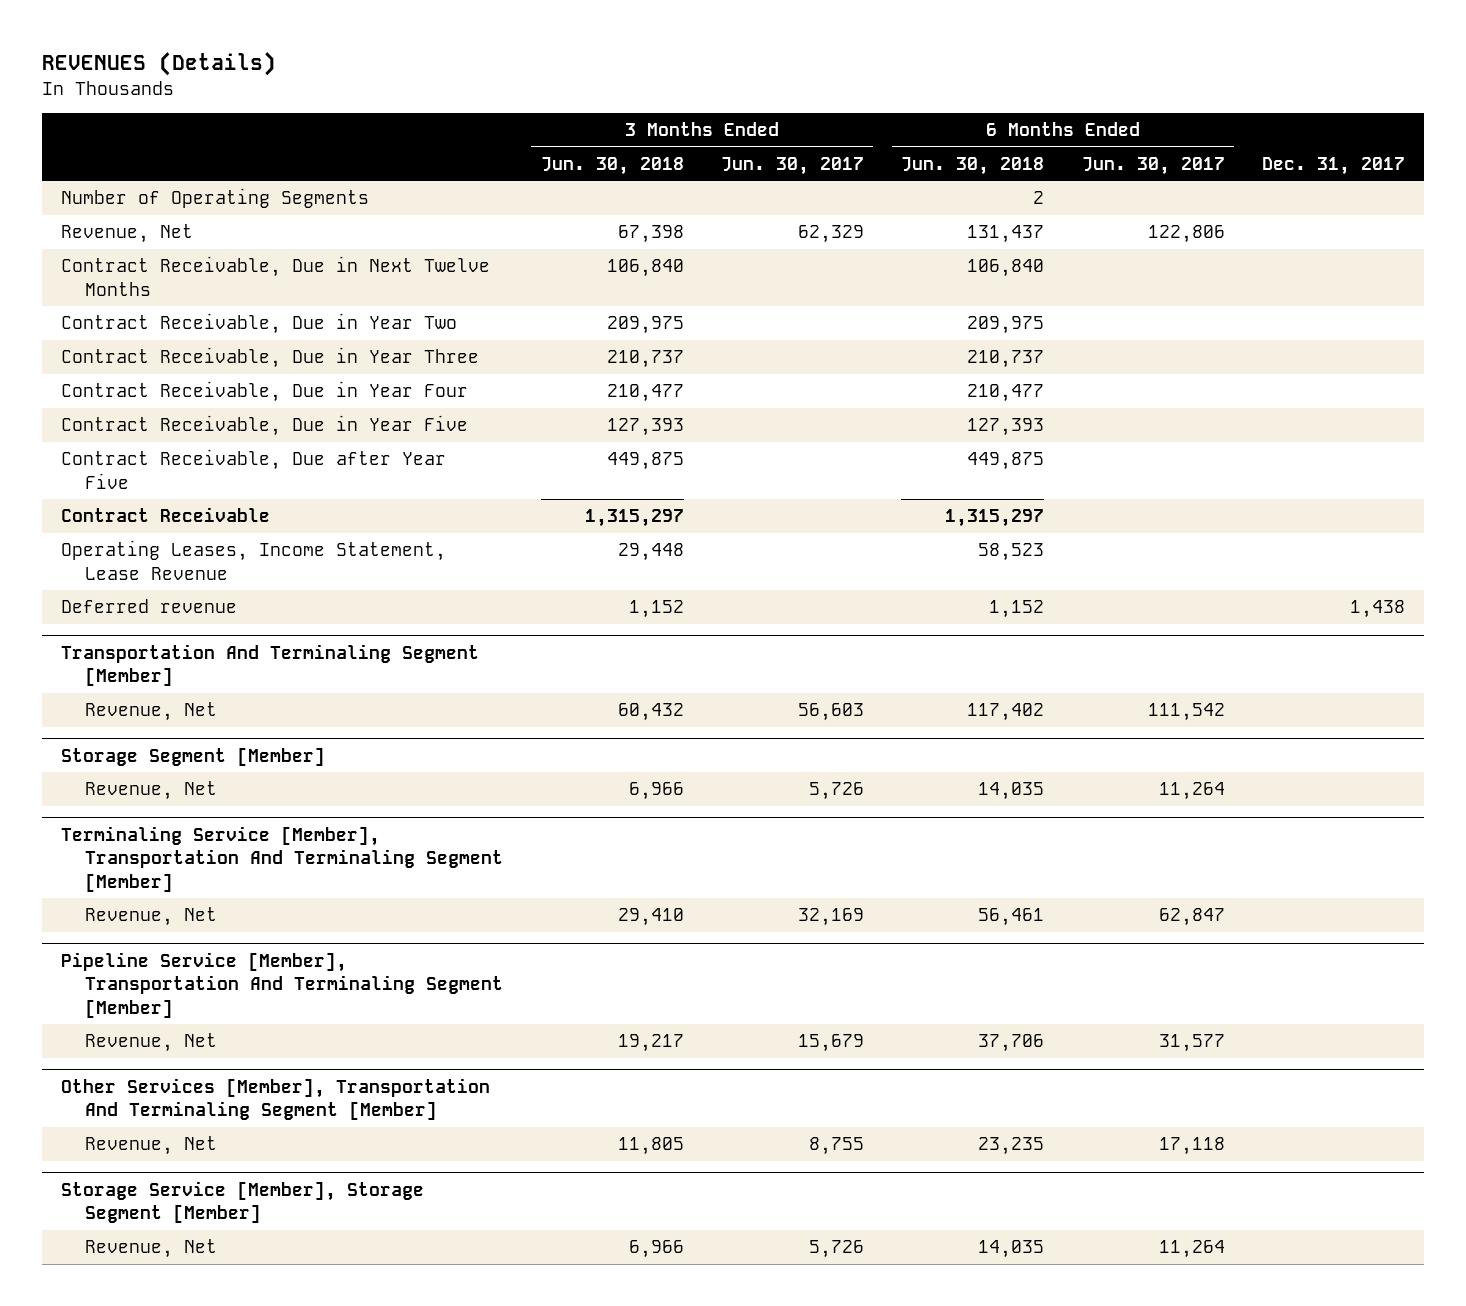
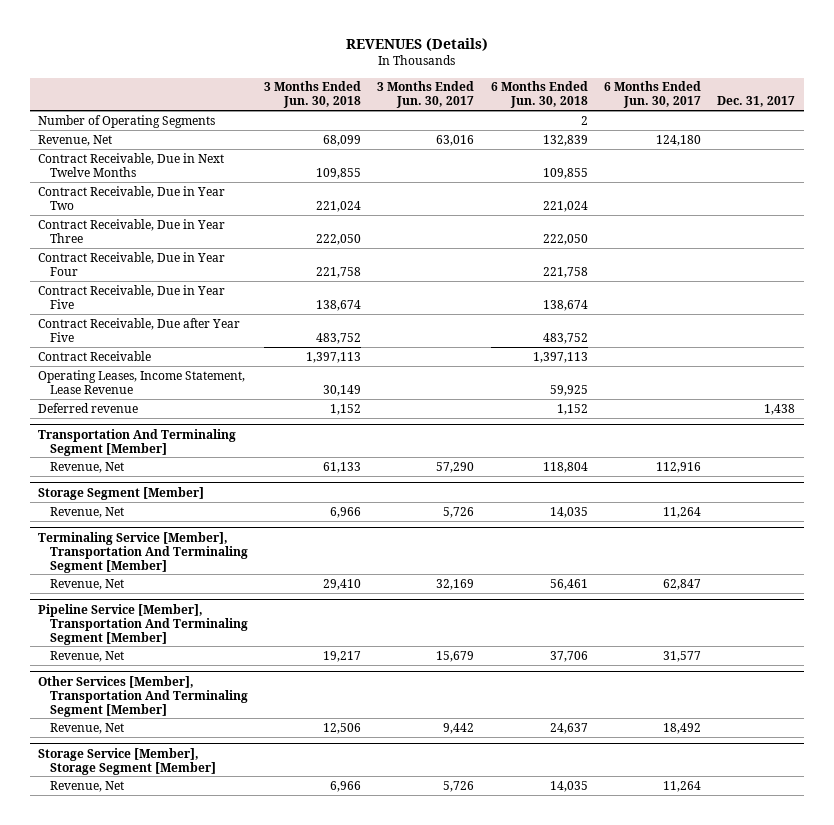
- Revenue, Net | 67,398 | 62,329 | 131,437 | 122,806 |
- Contract Receivable, Due in Next Twelve Months | 106,840 | | 106,840 | |
- Contract Receivable, Due in Year Two | 209,975 | | 209,975 | |
- Contract Receivable, Due in Year Three | 210,737 | | 210,737 | |
- Contract Receivable, Due in Year Four | 210,477 | | 210,477 | |
- Contract Receivable, Due in Year Five | 127,393 | | 127,393 | |
- Contract Receivable, Due after Year Five | 449,875 | | 449,875 | |
- Contract Receivable | 1,315,297 | | 1,315,297 | |
- Operating Leases, Income Statement, Lease Revenue | 29,448 | | 58,523 | |
+ Revenue, Net | 68,099 | 63,016 | 132,839 | 124,180 |
+ Contract Receivable, Due in Next Twelve Months | 109,855 | | 109,855 | |
+ Contract Receivable, Due in Year Two | 221,024 | | 221,024 | |
+ Contract Receivable, Due in Year Three | 222,050 | | 222,050 | |
+ Contract Receivable, Due in Year Four | 221,758 | | 221,758 | |
+ Contract Receivable, Due in Year Five | 138,674 | | 138,674 | |
+ Contract Receivable, Due after Year Five | 483,752 | | 483,752 | |
+ Contract Receivable | 1,397,113 | | 1,397,113 | |
+ Operating Leases, Income Statement, Lease Revenue | 30,149 | | 59,925 | |
@ Transportation And Terminaling Segment [Member]
- Revenue, Net | 60,432 | 56,603 | 117,402 | 111,542 |
+ Revenue, Net | 61,133 | 57,290 | 118,804 | 112,916 |
@ Other Services [Member], Transportation And Terminaling Segment [Member]
- Revenue, Net | 11,805 | 8,755 | 23,235 | 17,118 |
+ Revenue, Net | 12,506 | 9,442 | 24,637 | 18,492 |

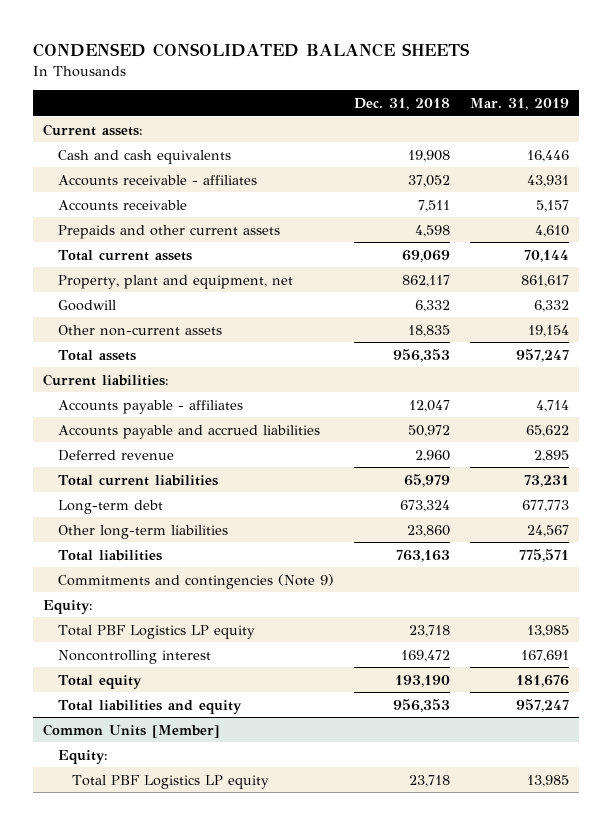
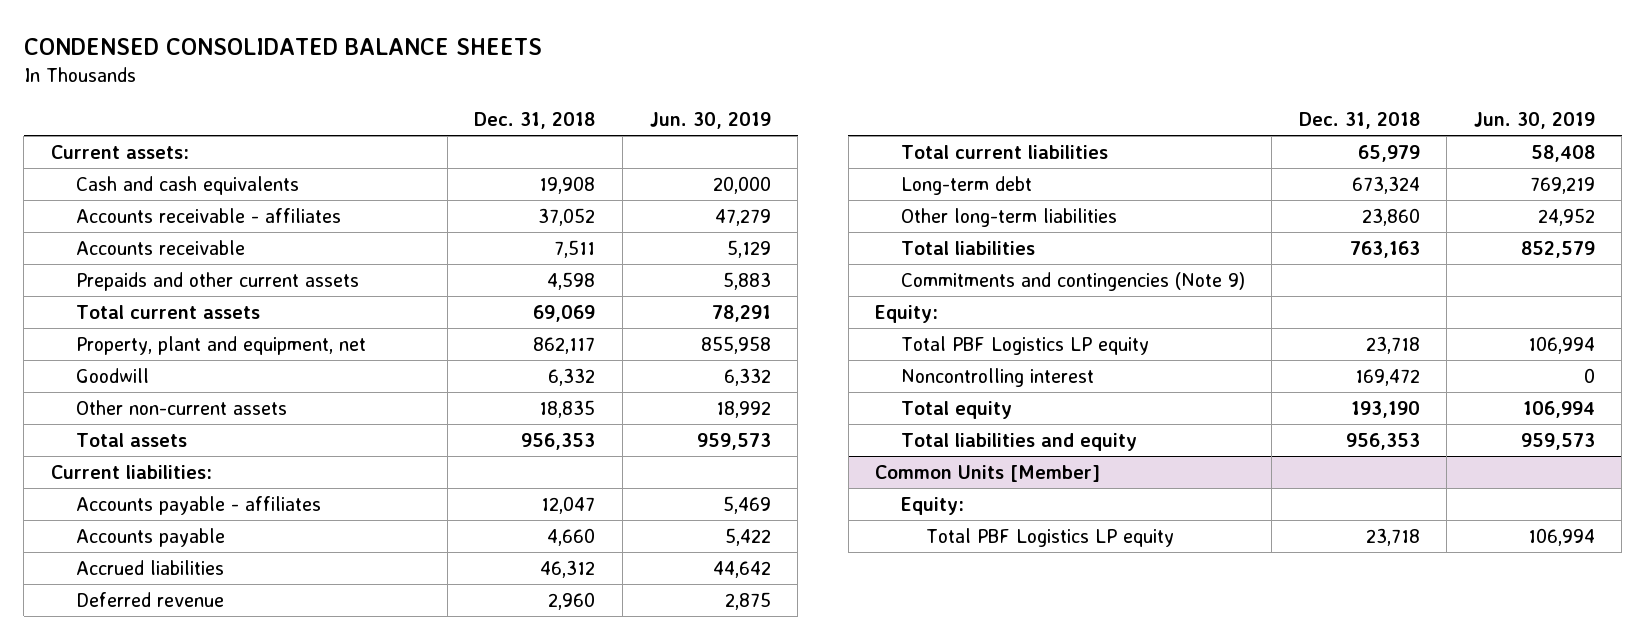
- | Dec. 31, 2018 | Mar. 31, 2019
+ | Dec. 31, 2018 | Jun. 30, 2019
- Accounts payable and accrued liabilities | 50,972 | 65,622
+ Accounts payable | 4,660 | 5,422
+ Accrued liabilities | 46,312 | 44,642

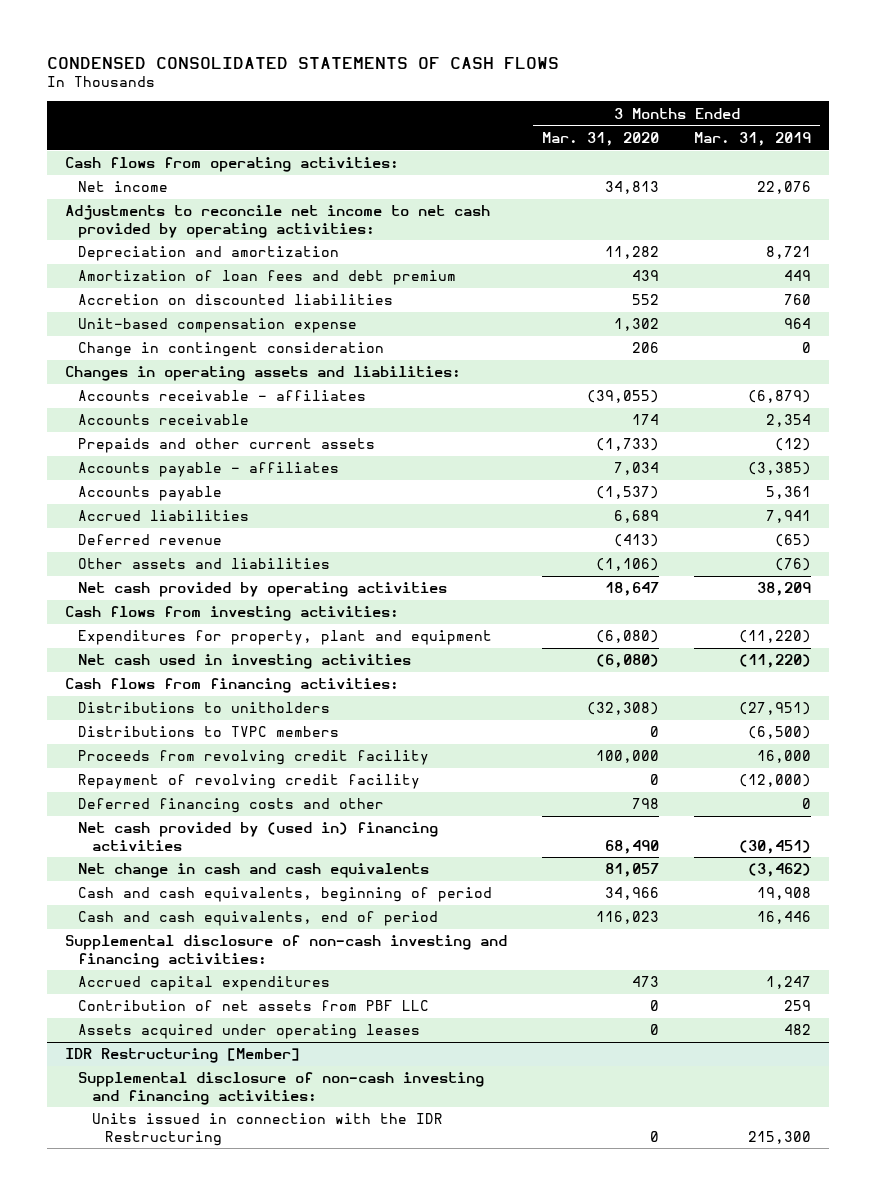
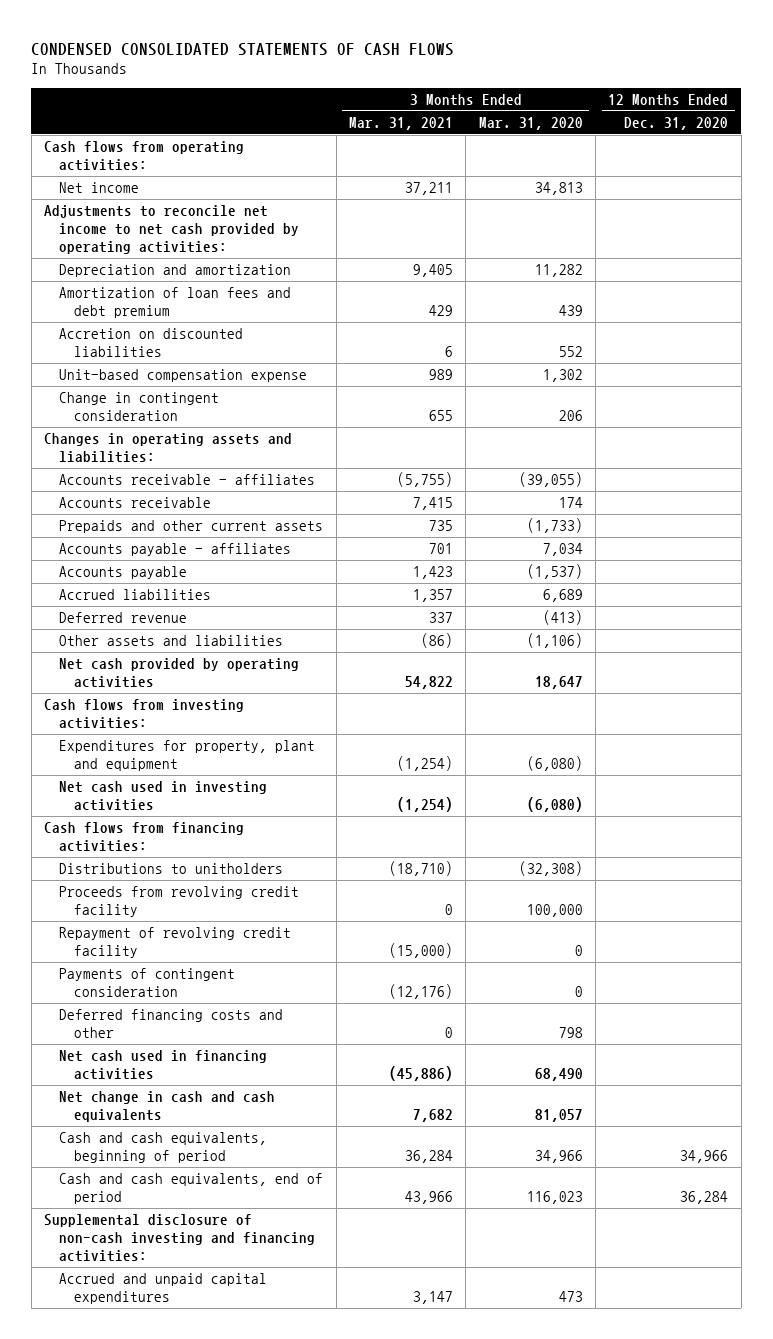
- | 3 Months Ended Mar. 31, 2020 | 3 Months Ended Mar. 31, 2019
+ | 3 Months Ended Mar. 31, 2021 | 3 Months Ended Mar. 31, 2020 | 12 Months Ended Dec. 31, 2020
- Distributions to TVPC members | 0 | (6,500)
+ Payments of contingent consideration | (12,176) | 0 |
- Net cash provided by (used in) financing activities | 68,490 | (30,451)
+ Net cash used in financing activities | (45,886) | 68,490 |
- Accrued capital expenditures | 473 | 1,247
- Contribution of net assets from PBF LLC | 0 | 259
- Assets acquired under operating leases | 0 | 482
- IDR Restructuring [Member]
- Supplemental disclosure of non-cash investing and financing activities:
- Units issued in connection with the IDR Restructuring | 0 | 215,300
+ Accrued and unpaid capital expenditures | 3,147 | 473 |

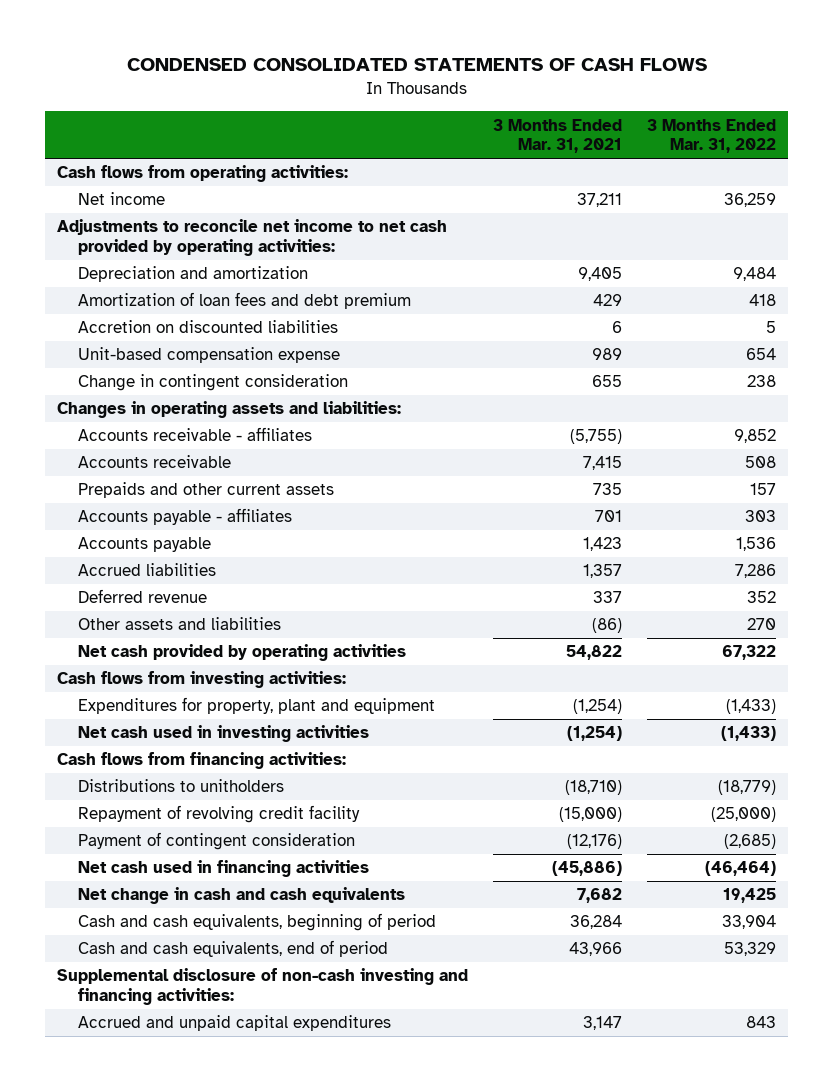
- | 3 Months Ended Mar. 31, 2021 | 3 Months Ended Mar. 31, 2020 | 12 Months Ended Dec. 31, 2020
+ | 3 Months Ended Mar. 31, 2021 | 3 Months Ended Mar. 31, 2022
- Proceeds from revolving credit facility | 0 | 100,000 |
- Payments of contingent consideration | (12,176) | 0 |
- Deferred financing costs and other | 0 | 798 |
+ Payment of contingent consideration | (12,176) | (2,685)

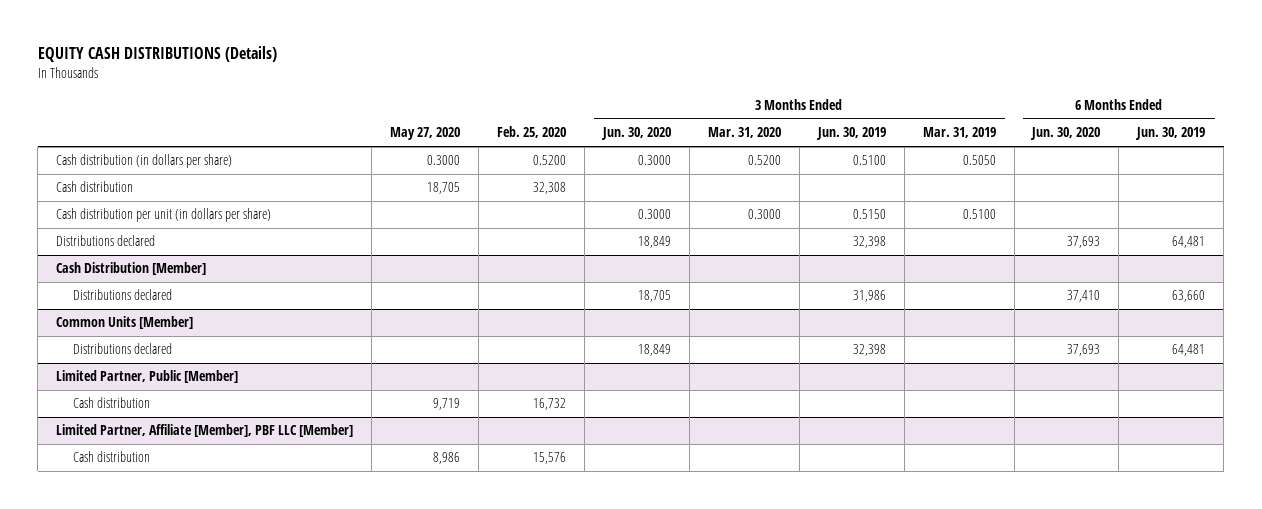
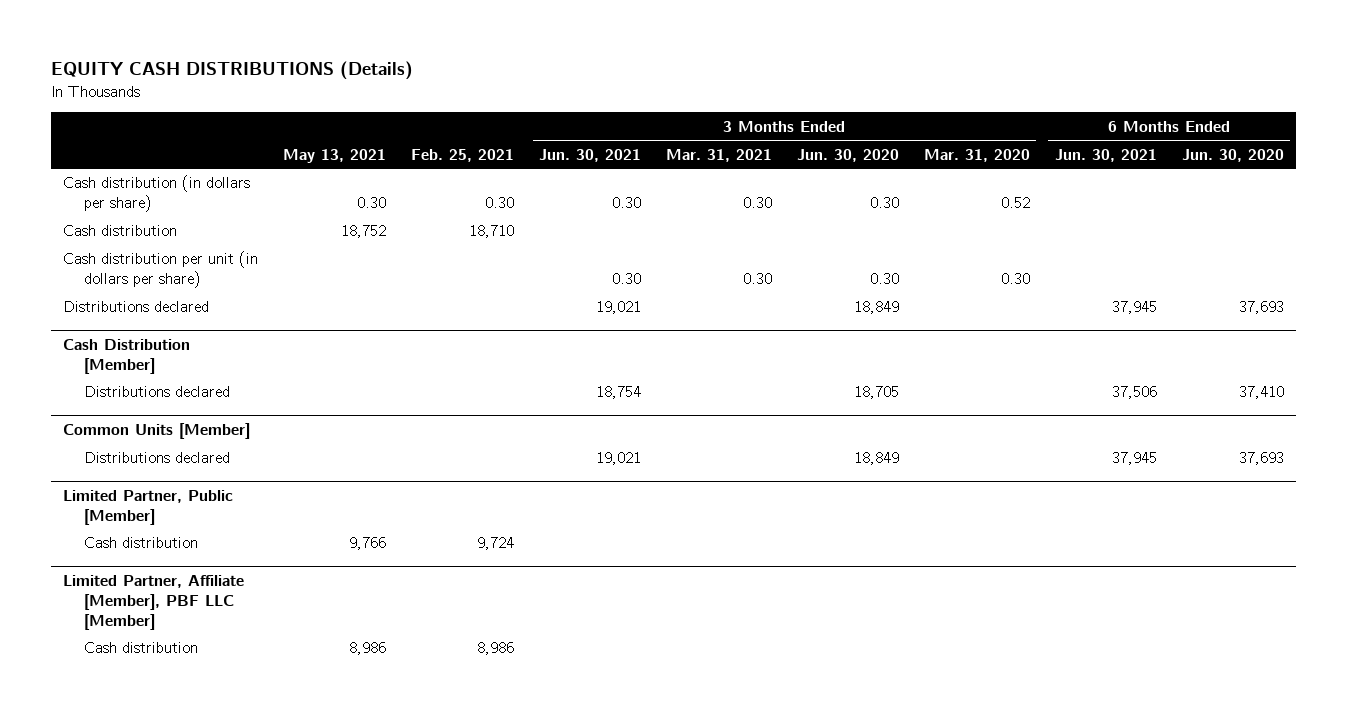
- | May 27, 2020 | Feb. 25, 2020 | 3 Months Ended Jun. 30, 2020 | 3 Months Ended Mar. 31, 2020 | 3 Months Ended Jun. 30, 2019 | 3 Months Ended Mar. 31, 2019 | 6 Months Ended Jun. 30, 2020 | 6 Months Ended Jun. 30, 2019
+ | May 13, 2021 | Feb. 25, 2021 | 3 Months Ended Jun. 30, 2021 | 3 Months Ended Mar. 31, 2021 | 3 Months Ended Jun. 30, 2020 | 3 Months Ended Mar. 31, 2020 | 6 Months Ended Jun. 30, 2021 | 6 Months Ended Jun. 30, 2020
- Cash distribution (in dollars per share) | 0.3000 | 0.5200 | 0.3000 | 0.5200 | 0.5100 | 0.5050 | |
+ Cash distribution (in dollars per share) | 0.30 | 0.30 | 0.30 | 0.30 | 0.30 | 0.52 | |
- Cash distribution per unit (in dollars per share) | | | 0.3000 | 0.3000 | 0.5150 | 0.5100 | |
+ Cash distribution per unit (in dollars per share) | | | 0.30 | 0.30 | 0.30 | 0.30 | |

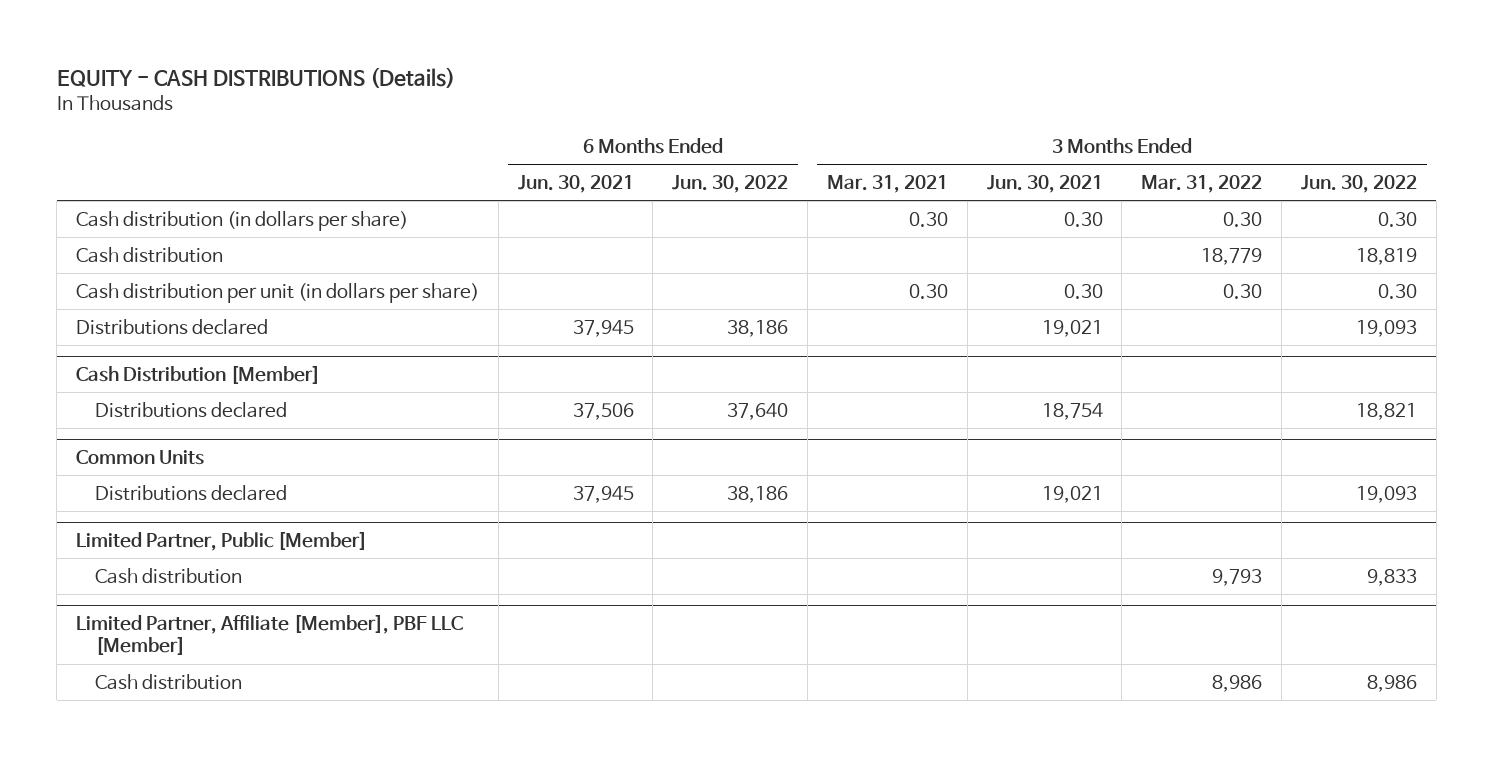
- EQUITY CASH DISTRIBUTIONS (Details)
+ EQUITY - CASH DISTRIBUTIONS (Details)
- | May 13, 2021 | Feb. 25, 2021 | 3 Months Ended Jun. 30, 2021 | 3 Months Ended Mar. 31, 2021 | 3 Months Ended Jun. 30, 2020 | 3 Months Ended Mar. 31, 2020 | 6 Months Ended Jun. 30, 2021 | 6 Months Ended Jun. 30, 2020
+ | 6 Months Ended Jun. 30, 2021 | 6 Months Ended Jun. 30, 2022 | 3 Months Ended Mar. 31, 2021 | 3 Months Ended Jun. 30, 2021 | 3 Months Ended Mar. 31, 2022 | 3 Months Ended Jun. 30, 2022
- Common Units [Member]
+ Common Units

